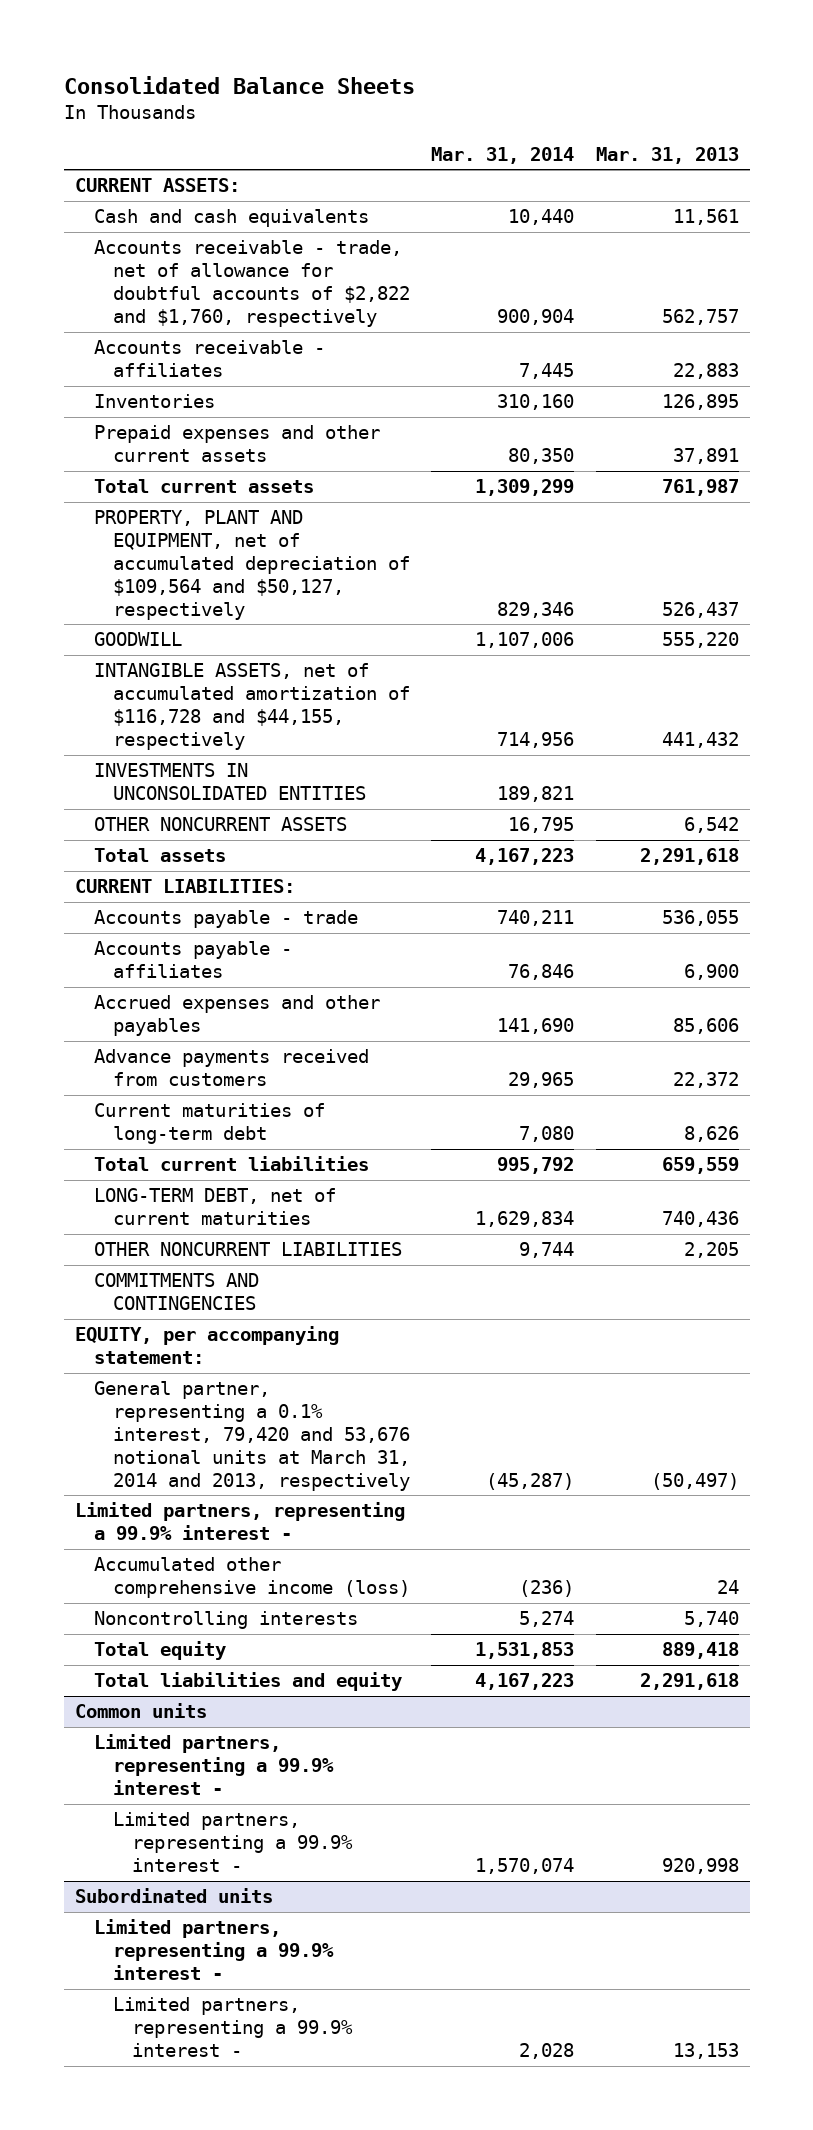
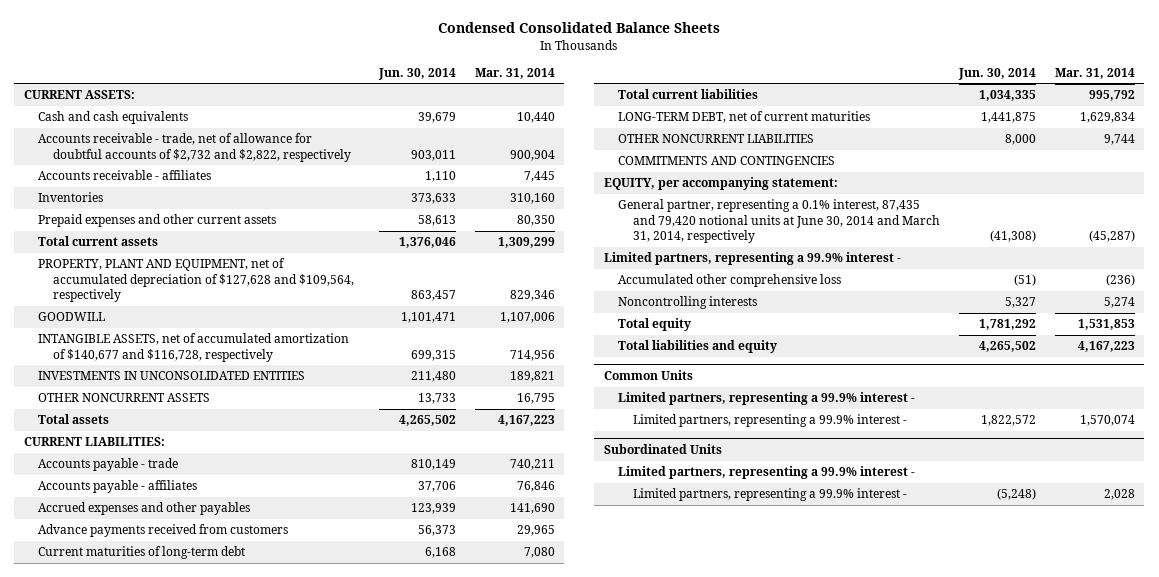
- Consolidated Balance Sheets
+ Condensed Consolidated Balance Sheets
- | Mar. 31, 2014 | Mar. 31, 2013
+ | Jun. 30, 2014 | Mar. 31, 2014
- Accounts receivable - trade, net of allowance for doubtful accounts of $2,822 and $1,760, respectively | 900,904 | 562,757
+ Accounts receivable - trade, net of allowance for doubtful accounts of $2,732 and $2,822, respectively | 903,011 | 900,904
- PROPERTY, PLANT AND EQUIPMENT, net of accumulated depreciation of $109,564 and $50,127, respectively | 829,346 | 526,437
+ PROPERTY, PLANT AND EQUIPMENT, net of accumulated depreciation of $127,628 and $109,564, respectively | 863,457 | 829,346
- INTANGIBLE ASSETS, net of accumulated amortization of $116,728 and $44,155, respectively | 714,956 | 441,432
+ INTANGIBLE ASSETS, net of accumulated amortization of $140,677 and $116,728, respectively | 699,315 | 714,956
- General partner, representing a 0.1% interest, 79,420 and 53,676 notional units at March 31, 2014 and 2013, respectively | (45,287) | (50,497)
+ General partner, representing a 0.1% interest, 87,435 and 79,420 notional units at June 30, 2014 and March 31, 2014, respectively | (41,308) | (45,287)
- Accumulated other comprehensive income (loss) | (236) | 24
+ Accumulated other comprehensive loss | (51) | (236)
- Common units
+ Common Units
- Subordinated units
+ Subordinated Units

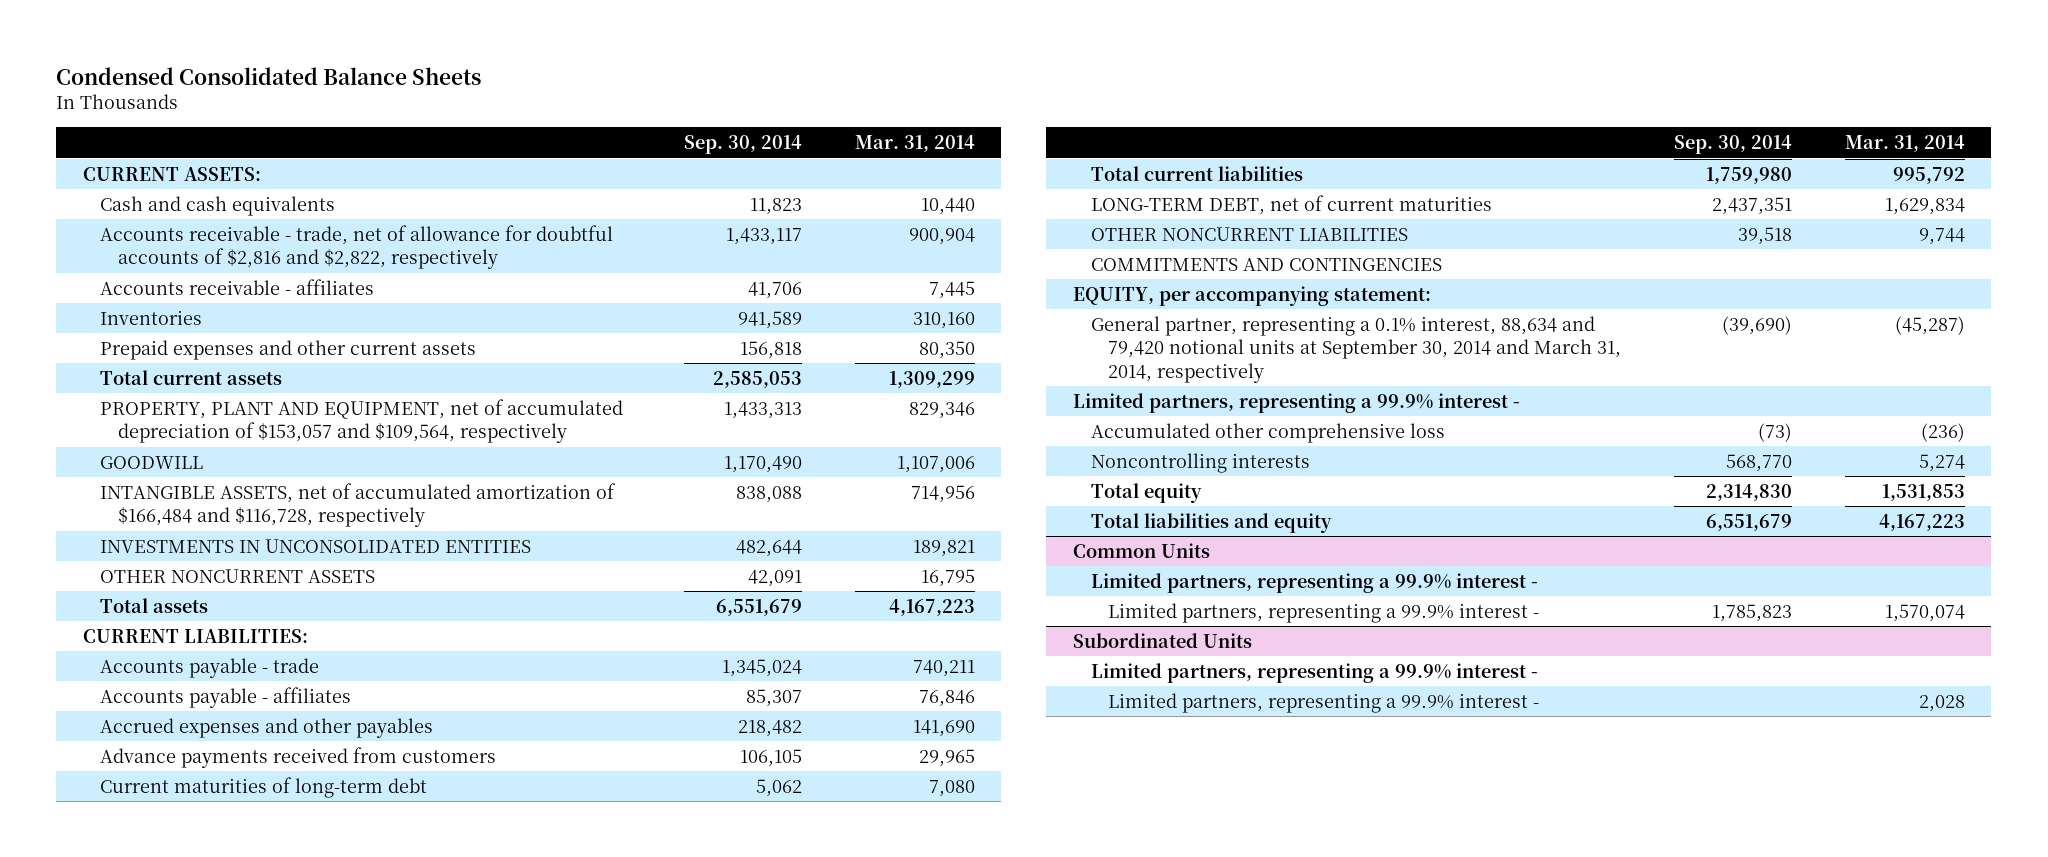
- | Jun. 30, 2014 | Mar. 31, 2014
+ | Sep. 30, 2014 | Mar. 31, 2014
- Accounts receivable - trade, net of allowance for doubtful accounts of $2,732 and $2,822, respectively | 903,011 | 900,904
+ Accounts receivable - trade, net of allowance for doubtful accounts of $2,816 and $2,822, respectively | 1,433,117 | 900,904
- PROPERTY, PLANT AND EQUIPMENT, net of accumulated depreciation of $127,628 and $109,564, respectively | 863,457 | 829,346
+ PROPERTY, PLANT AND EQUIPMENT, net of accumulated depreciation of $153,057 and $109,564, respectively | 1,433,313 | 829,346
- INTANGIBLE ASSETS, net of accumulated amortization of $140,677 and $116,728, respectively | 699,315 | 714,956
+ INTANGIBLE ASSETS, net of accumulated amortization of $166,484 and $116,728, respectively | 838,088 | 714,956
- General partner, representing a 0.1% interest, 87,435 and 79,420 notional units at June 30, 2014 and March 31, 2014, respectively | (41,308) | (45,287)
+ General partner, representing a 0.1% interest, 88,634 and 79,420 notional units at September 30, 2014 and March 31, 2014, respectively | (39,690) | (45,287)

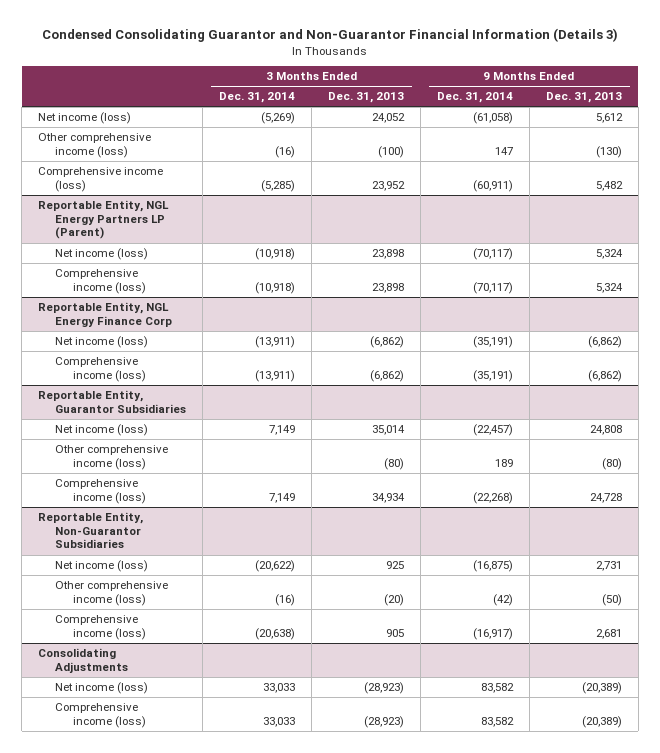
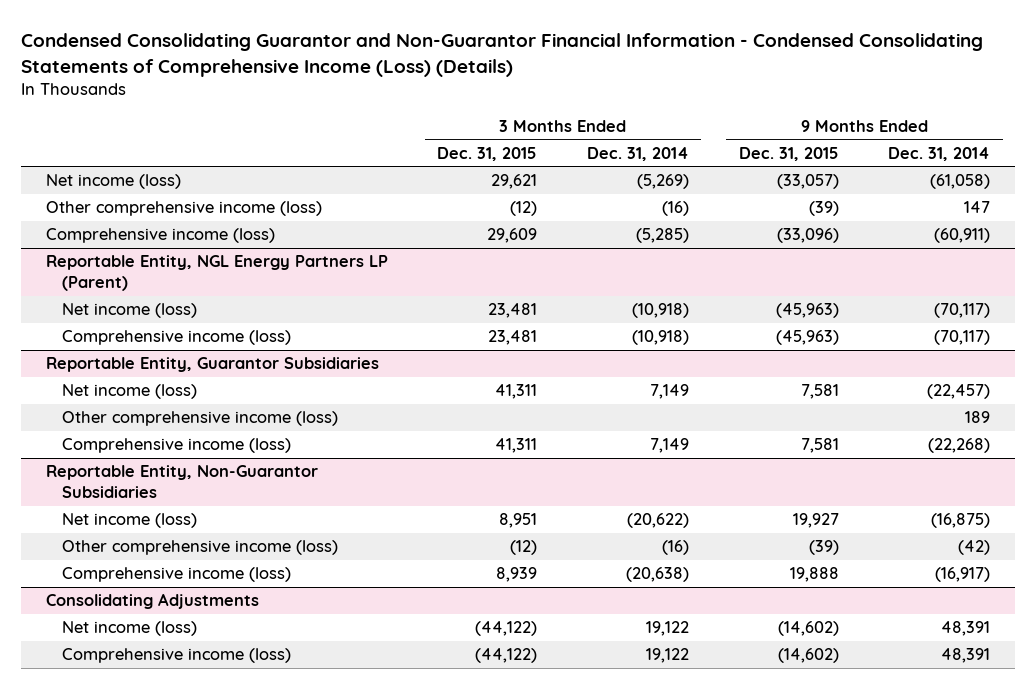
- Condensed Consolidating Guarantor and Non-Guarantor Financial Information (Details 3)
+ Condensed Consolidating Guarantor and Non-Guarantor Financial Information - Condensed Consolidating Statements of Comprehensive Income (Loss) (Details)
- | 3 Months Ended Dec. 31, 2014 | 3 Months Ended Dec. 31, 2013 | 9 Months Ended Dec. 31, 2014 | 9 Months Ended Dec. 31, 2013
+ | 3 Months Ended Dec. 31, 2015 | 3 Months Ended Dec. 31, 2014 | 9 Months Ended Dec. 31, 2015 | 9 Months Ended Dec. 31, 2014
- Reportable Entity, NGL Energy Finance Corp
- Net income (loss) | (13,911) | (6,862) | (35,191) | (6,862)
- Comprehensive income (loss) | (13,911) | (6,862) | (35,191) | (6,862)
@ Consolidating Adjustments
- Net income (loss) | 33,033 | (28,923) | 83,582 | (20,389)
- Comprehensive income (loss) | 33,033 | (28,923) | 83,582 | (20,389)
+ Net income (loss) | (44,122) | 19,122 | (14,602) | 48,391
+ Comprehensive income (loss) | (44,122) | 19,122 | (14,602) | 48,391

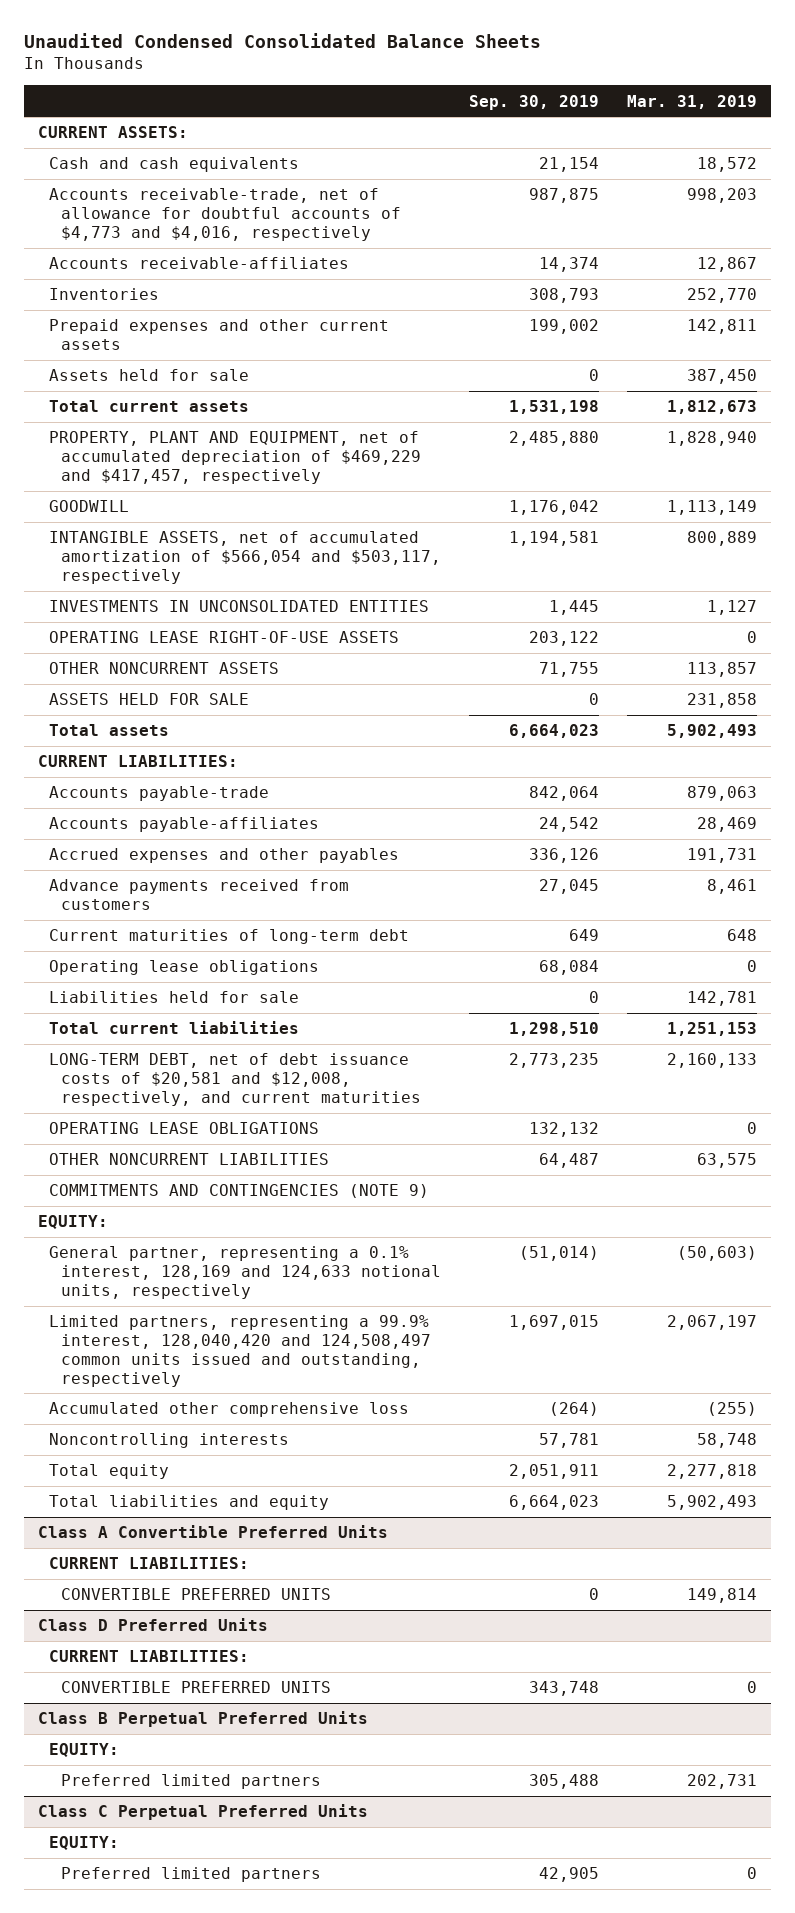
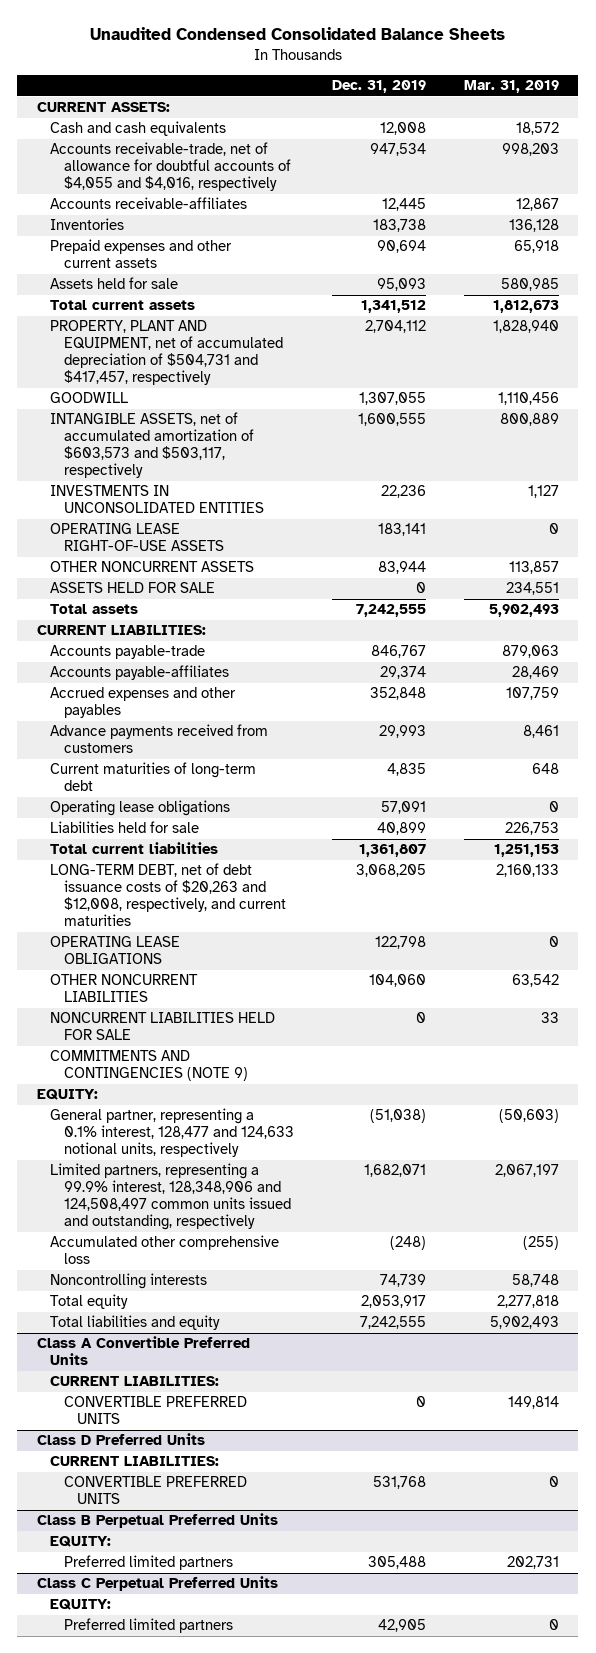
- | Sep. 30, 2019 | Mar. 31, 2019
+ | Dec. 31, 2019 | Mar. 31, 2019
- Accounts receivable-trade, net of allowance for doubtful accounts of $4,773 and $4,016, respectively | 987,875 | 998,203
+ Accounts receivable-trade, net of allowance for doubtful accounts of $4,055 and $4,016, respectively | 947,534 | 998,203
- Inventories | 308,793 | 252,770
- Prepaid expenses and other current assets | 199,002 | 142,811
- Assets held for sale | 0 | 387,450
+ Inventories | 183,738 | 136,128
+ Prepaid expenses and other current assets | 90,694 | 65,918
+ Assets held for sale | 95,093 | 580,985
- PROPERTY, PLANT AND EQUIPMENT, net of accumulated depreciation of $469,229 and $417,457, respectively | 2,485,880 | 1,828,940
- GOODWILL | 1,176,042 | 1,113,149
- INTANGIBLE ASSETS, net of accumulated amortization of $566,054 and $503,117, respectively | 1,194,581 | 800,889
+ PROPERTY, PLANT AND EQUIPMENT, net of accumulated depreciation of $504,731 and $417,457, respectively | 2,704,112 | 1,828,940
+ GOODWILL | 1,307,055 | 1,110,456
+ INTANGIBLE ASSETS, net of accumulated amortization of $603,573 and $503,117, respectively | 1,600,555 | 800,889
- ASSETS HELD FOR SALE | 0 | 231,858
+ ASSETS HELD FOR SALE | 0 | 234,551
- Accrued expenses and other payables | 336,126 | 191,731
+ Accrued expenses and other payables | 352,848 | 107,759
- Liabilities held for sale | 0 | 142,781
+ Liabilities held for sale | 40,899 | 226,753
- LONG-TERM DEBT, net of debt issuance costs of $20,581 and $12,008, respectively, and current maturities | 2,773,235 | 2,160,133
+ LONG-TERM DEBT, net of debt issuance costs of $20,263 and $12,008, respectively, and current maturities | 3,068,205 | 2,160,133
- OTHER NONCURRENT LIABILITIES | 64,487 | 63,575
+ OTHER NONCURRENT LIABILITIES | 104,060 | 63,542
+ NONCURRENT LIABILITIES HELD FOR SALE | 0 | 33
- General partner, representing a 0.1% interest, 128,169 and 124,633 notional units, respectively | (51,014) | (50,603)
- Limited partners, representing a 99.9% interest, 128,040,420 and 124,508,497 common units issued and outstanding, respectively | 1,697,015 | 2,067,197
+ General partner, representing a 0.1% interest, 128,477 and 124,633 notional units, respectively | (51,038) | (50,603)
+ Limited partners, representing a 99.9% interest, 128,348,906 and 124,508,497 common units issued and outstanding, respectively | 1,682,071 | 2,067,197

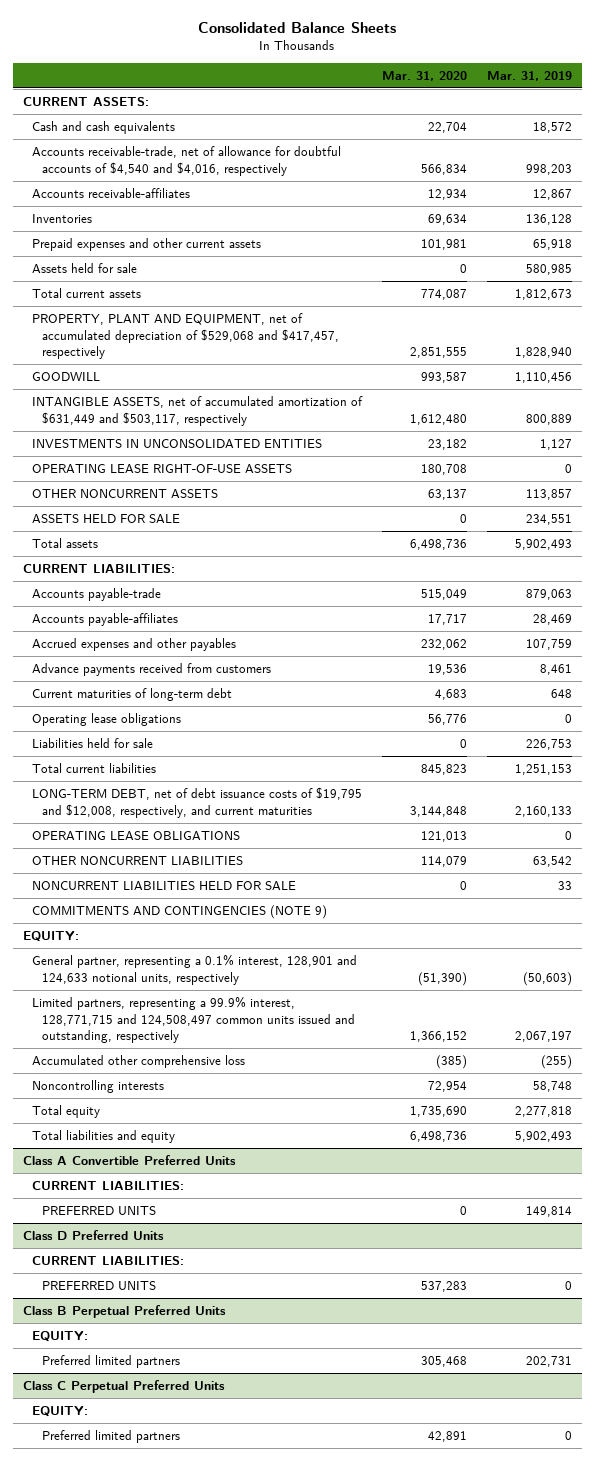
- Unaudited Condensed Consolidated Balance Sheets
+ Consolidated Balance Sheets
- | Dec. 31, 2019 | Mar. 31, 2019
+ | Mar. 31, 2020 | Mar. 31, 2019
- Accounts receivable-trade, net of allowance for doubtful accounts of $4,055 and $4,016, respectively | 947,534 | 998,203
+ Accounts receivable-trade, net of allowance for doubtful accounts of $4,540 and $4,016, respectively | 566,834 | 998,203
- PROPERTY, PLANT AND EQUIPMENT, net of accumulated depreciation of $504,731 and $417,457, respectively | 2,704,112 | 1,828,940
+ PROPERTY, PLANT AND EQUIPMENT, net of accumulated depreciation of $529,068 and $417,457, respectively | 2,851,555 | 1,828,940
- INTANGIBLE ASSETS, net of accumulated amortization of $603,573 and $503,117, respectively | 1,600,555 | 800,889
+ INTANGIBLE ASSETS, net of accumulated amortization of $631,449 and $503,117, respectively | 1,612,480 | 800,889
- LONG-TERM DEBT, net of debt issuance costs of $20,263 and $12,008, respectively, and current maturities | 3,068,205 | 2,160,133
+ LONG-TERM DEBT, net of debt issuance costs of $19,795 and $12,008, respectively, and current maturities | 3,144,848 | 2,160,133
- General partner, representing a 0.1% interest, 128,477 and 124,633 notional units, respectively | (51,038) | (50,603)
- Limited partners, representing a 99.9% interest, 128,348,906 and 124,508,497 common units issued and outstanding, respectively | 1,682,071 | 2,067,197
+ General partner, representing a 0.1% interest, 128,901 and 124,633 notional units, respectively | (51,390) | (50,603)
+ Limited partners, representing a 99.9% interest, 128,771,715 and 124,508,497 common units issued and outstanding, respectively | 1,366,152 | 2,067,197
@ Class A Convertible Preferred Units
- CONVERTIBLE PREFERRED UNITS | 0 | 149,814
+ PREFERRED UNITS | 0 | 149,814
@ Class D Preferred Units
- CONVERTIBLE PREFERRED UNITS | 531,768 | 0
+ PREFERRED UNITS | 537,283 | 0

